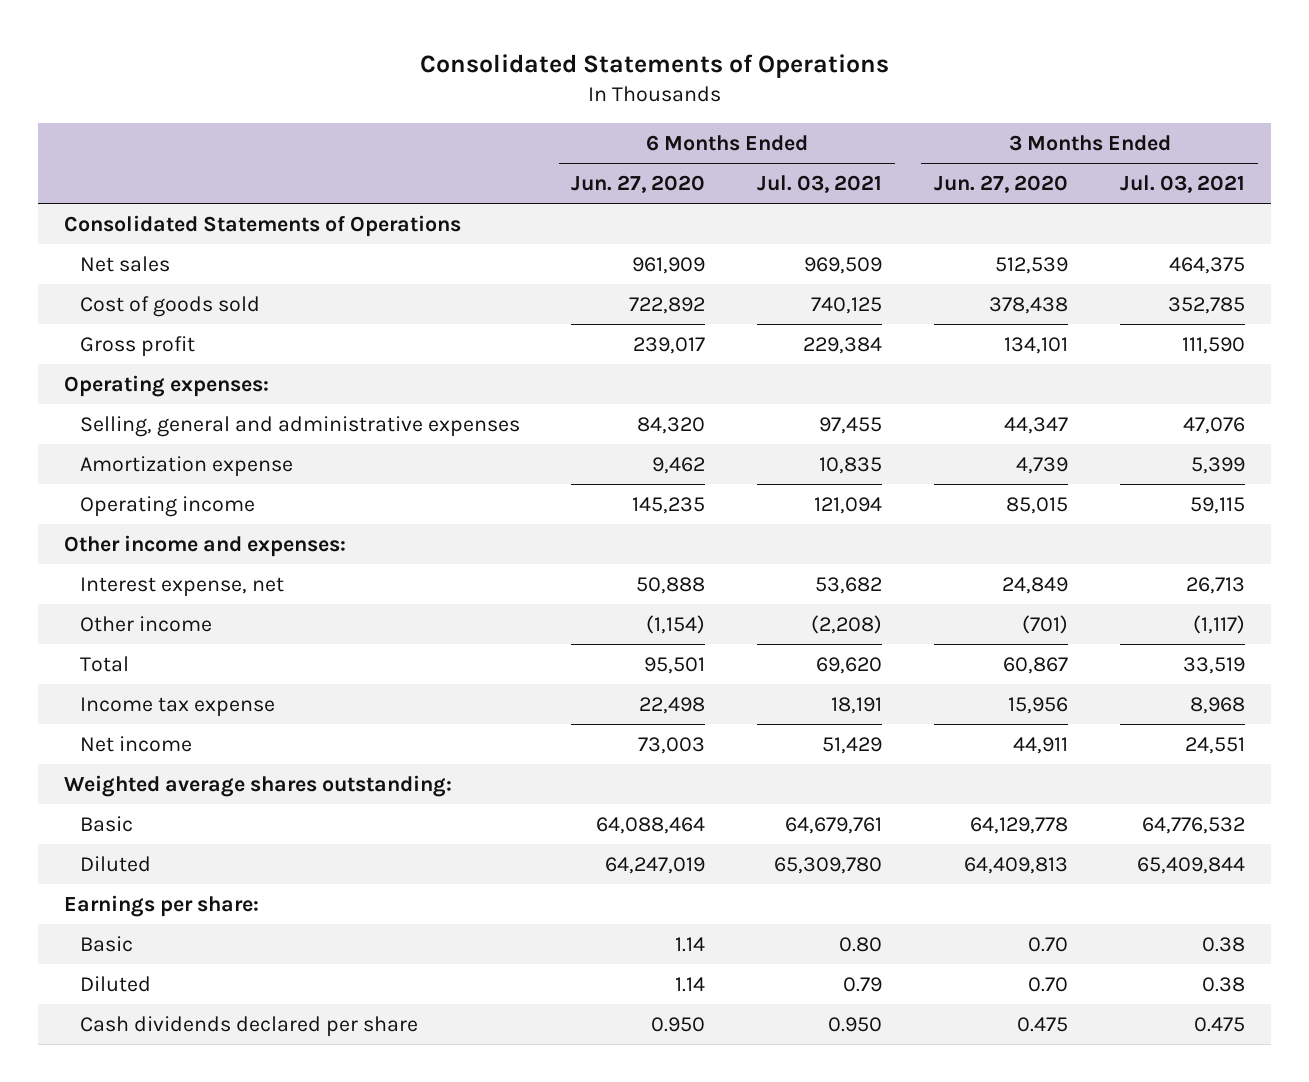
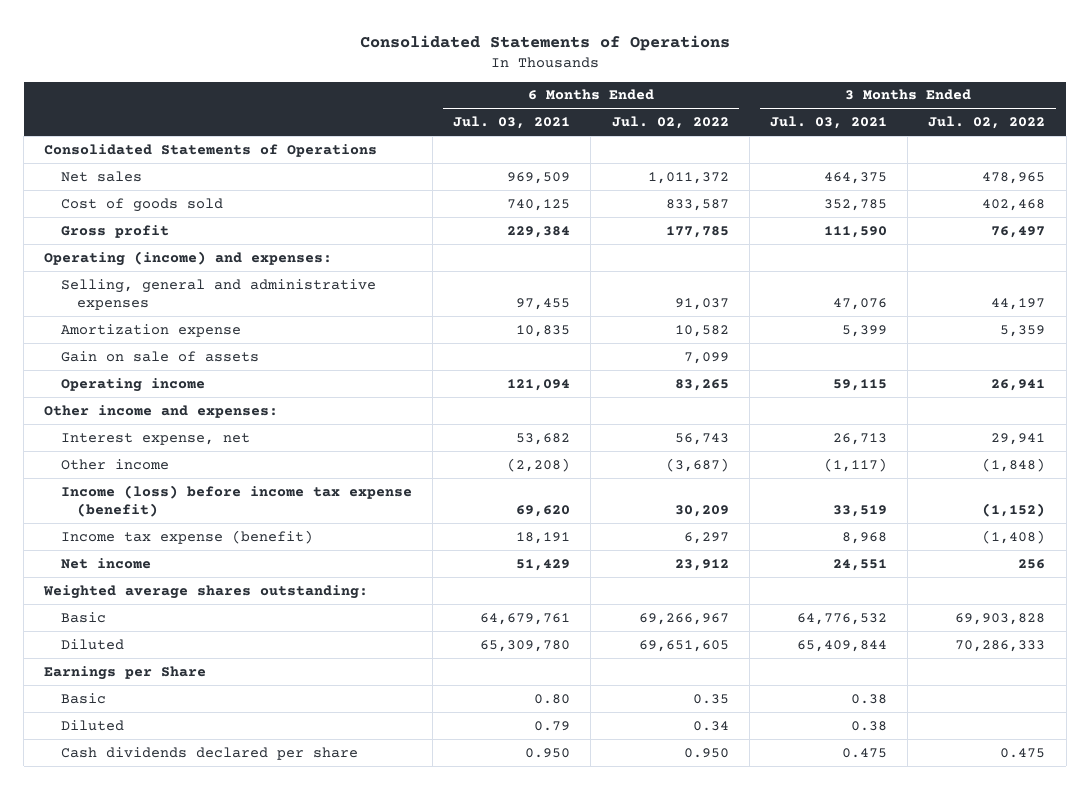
- | 6 Months Ended Jun. 27, 2020 | 6 Months Ended Jul. 03, 2021 | 3 Months Ended Jun. 27, 2020 | 3 Months Ended Jul. 03, 2021
+ | 6 Months Ended Jul. 03, 2021 | 6 Months Ended Jul. 02, 2022 | 3 Months Ended Jul. 03, 2021 | 3 Months Ended Jul. 02, 2022
- Operating expenses:
+ Operating (income) and expenses:
+ Gain on sale of assets | | 7,099 | |
- Total | 95,501 | 69,620 | 60,867 | 33,519
- Income tax expense | 22,498 | 18,191 | 15,956 | 8,968
+ Income (loss) before income tax expense (benefit) | 69,620 | 30,209 | 33,519 | (1,152)
+ Income tax expense (benefit) | 18,191 | 6,297 | 8,968 | (1,408)
- Earnings per share:
+ Earnings per Share

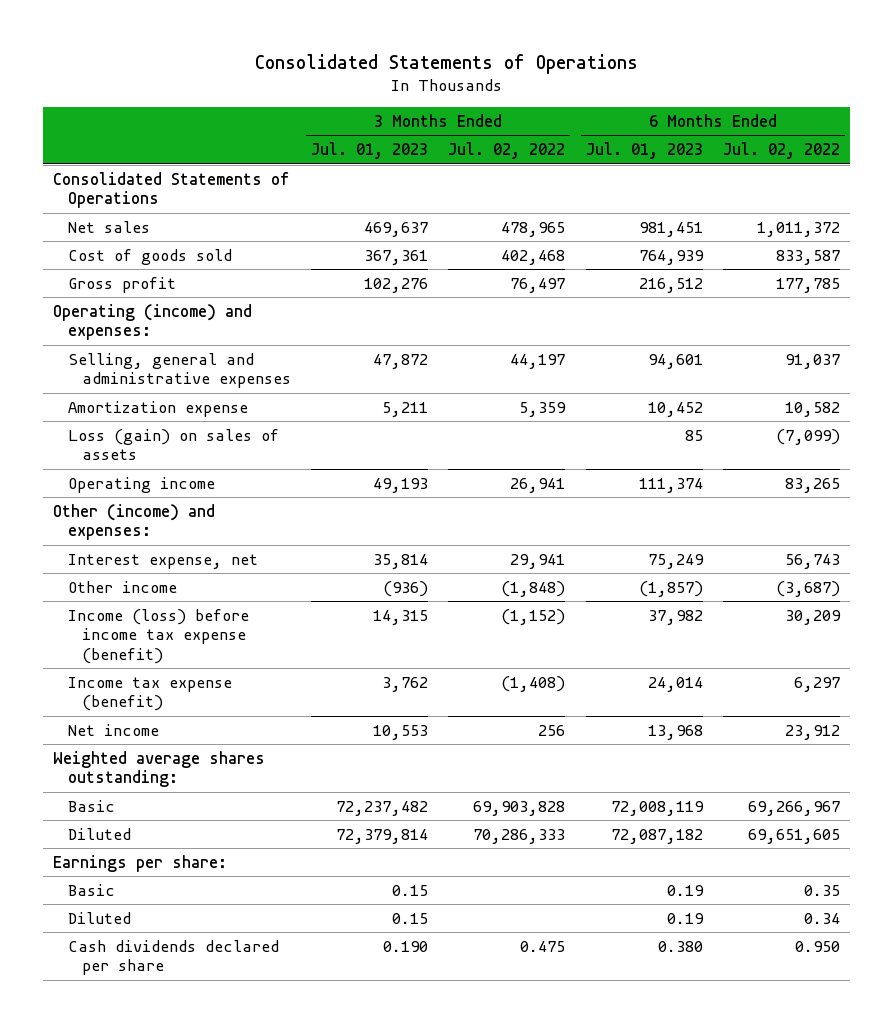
- | 6 Months Ended Jul. 03, 2021 | 6 Months Ended Jul. 02, 2022 | 3 Months Ended Jul. 03, 2021 | 3 Months Ended Jul. 02, 2022
+ | 3 Months Ended Jul. 01, 2023 | 3 Months Ended Jul. 02, 2022 | 6 Months Ended Jul. 01, 2023 | 6 Months Ended Jul. 02, 2022
- Gain on sale of assets | | 7,099 | |
+ Loss (gain) on sales of assets | | | 85 | (7,099)
- Other income and expenses:
+ Other (income) and expenses:
- Earnings per Share
+ Earnings per share:

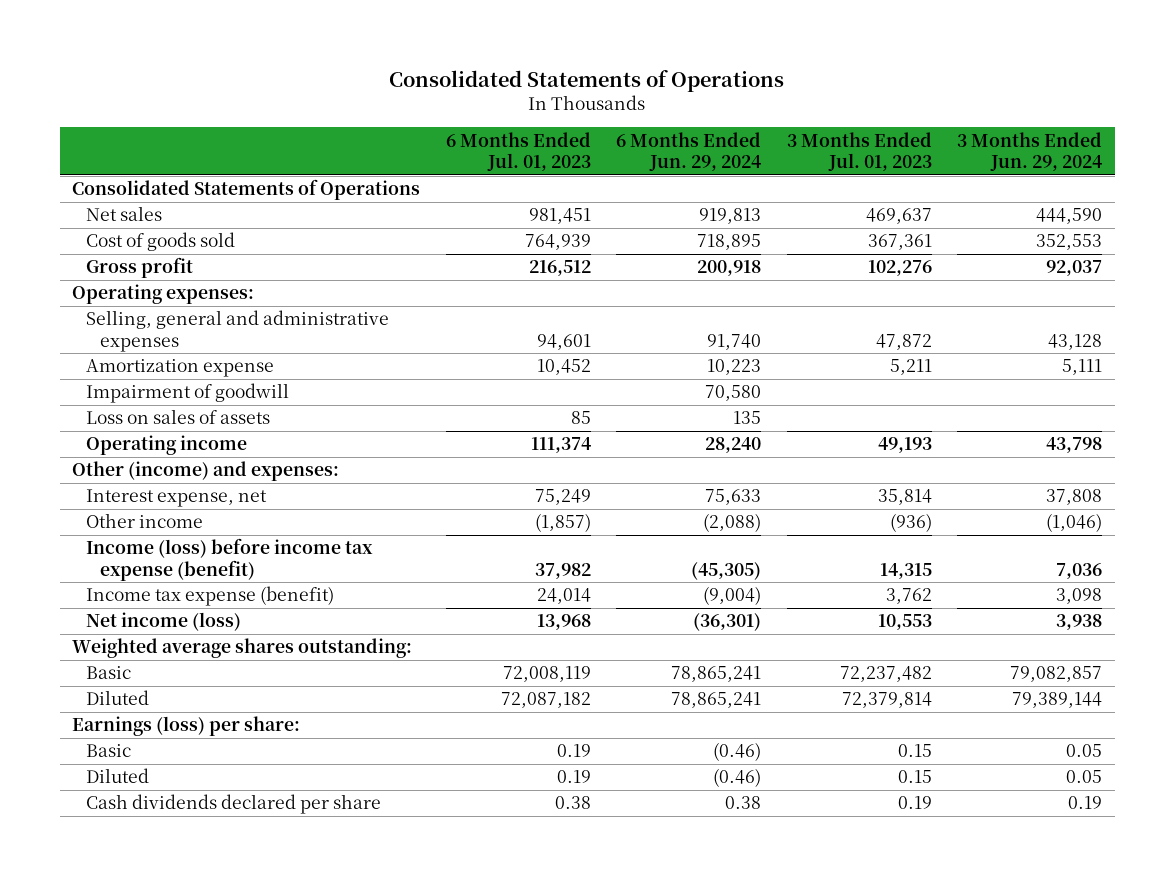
- | 3 Months Ended Jul. 01, 2023 | 3 Months Ended Jul. 02, 2022 | 6 Months Ended Jul. 01, 2023 | 6 Months Ended Jul. 02, 2022
+ | 6 Months Ended Jul. 01, 2023 | 6 Months Ended Jun. 29, 2024 | 3 Months Ended Jul. 01, 2023 | 3 Months Ended Jun. 29, 2024
- Operating (income) and expenses:
+ Operating expenses:
- Loss (gain) on sales of assets | | | 85 | (7,099)
+ Impairment of goodwill | | 70,580 | |
+ Loss on sales of assets | 85 | 135 | |
- Net income | 10,553 | 256 | 13,968 | 23,912
+ Net income (loss) | 13,968 | (36,301) | 10,553 | 3,938
- Earnings per share:
+ Earnings (loss) per share:
- Cash dividends declared per share | 0.190 | 0.475 | 0.380 | 0.950
+ Cash dividends declared per share | 0.38 | 0.38 | 0.19 | 0.19

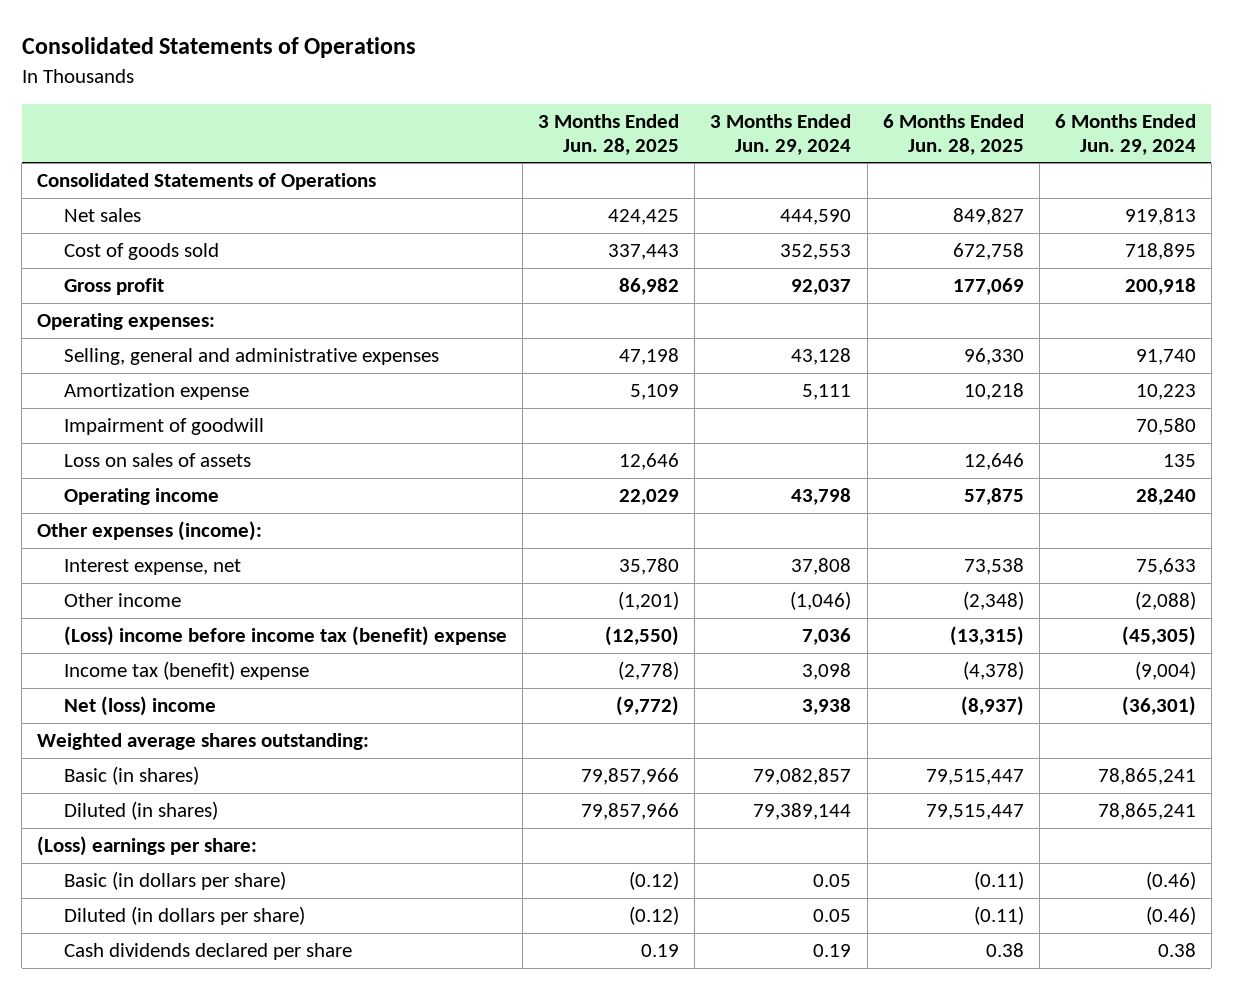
- | 6 Months Ended Jul. 01, 2023 | 6 Months Ended Jun. 29, 2024 | 3 Months Ended Jul. 01, 2023 | 3 Months Ended Jun. 29, 2024
+ | 3 Months Ended Jun. 28, 2025 | 3 Months Ended Jun. 29, 2024 | 6 Months Ended Jun. 28, 2025 | 6 Months Ended Jun. 29, 2024
- Other (income) and expenses:
+ Other expenses (income):
- Income (loss) before income tax expense (benefit) | 37,982 | (45,305) | 14,315 | 7,036
- Income tax expense (benefit) | 24,014 | (9,004) | 3,762 | 3,098
- Net income (loss) | 13,968 | (36,301) | 10,553 | 3,938
+ (Loss) income before income tax (benefit) expense | (12,550) | 7,036 | (13,315) | (45,305)
+ Income tax (benefit) expense | (2,778) | 3,098 | (4,378) | (9,004)
+ Net (loss) income | (9,772) | 3,938 | (8,937) | (36,301)
- Basic | 72,008,119 | 78,865,241 | 72,237,482 | 79,082,857
- Diluted | 72,087,182 | 78,865,241 | 72,379,814 | 79,389,144
- Earnings (loss) per share:
- Basic | 0.19 | (0.46) | 0.15 | 0.05
- Diluted | 0.19 | (0.46) | 0.15 | 0.05
+ Basic (in shares) | 79,857,966 | 79,082,857 | 79,515,447 | 78,865,241
+ Diluted (in shares) | 79,857,966 | 79,389,144 | 79,515,447 | 78,865,241
+ (Loss) earnings per share:
+ Basic (in dollars per share) | (0.12) | 0.05 | (0.11) | (0.46)
+ Diluted (in dollars per share) | (0.12) | 0.05 | (0.11) | (0.46)

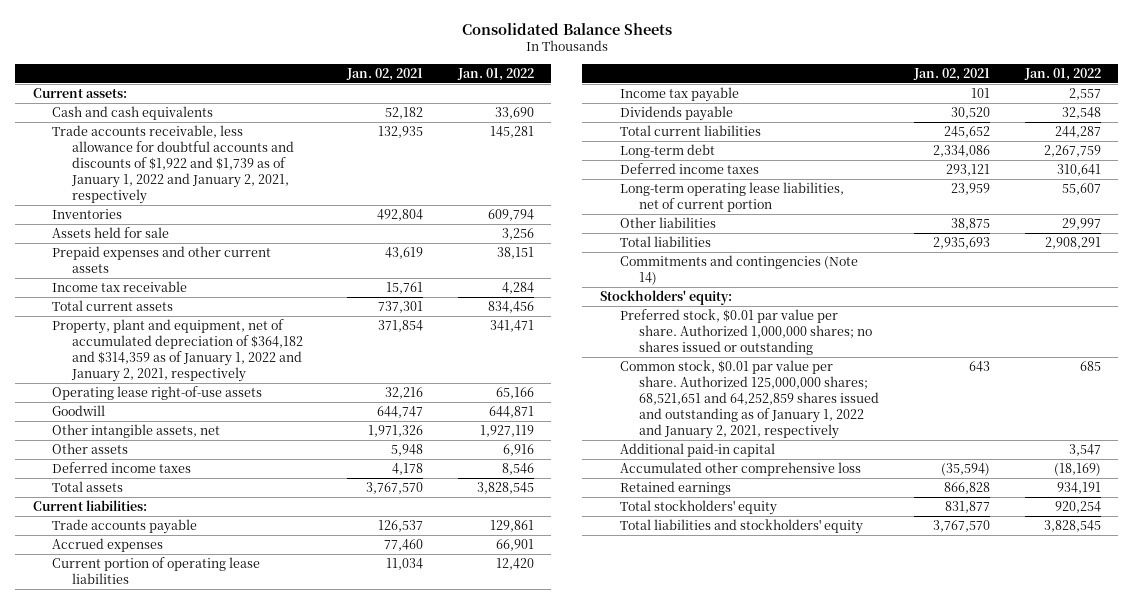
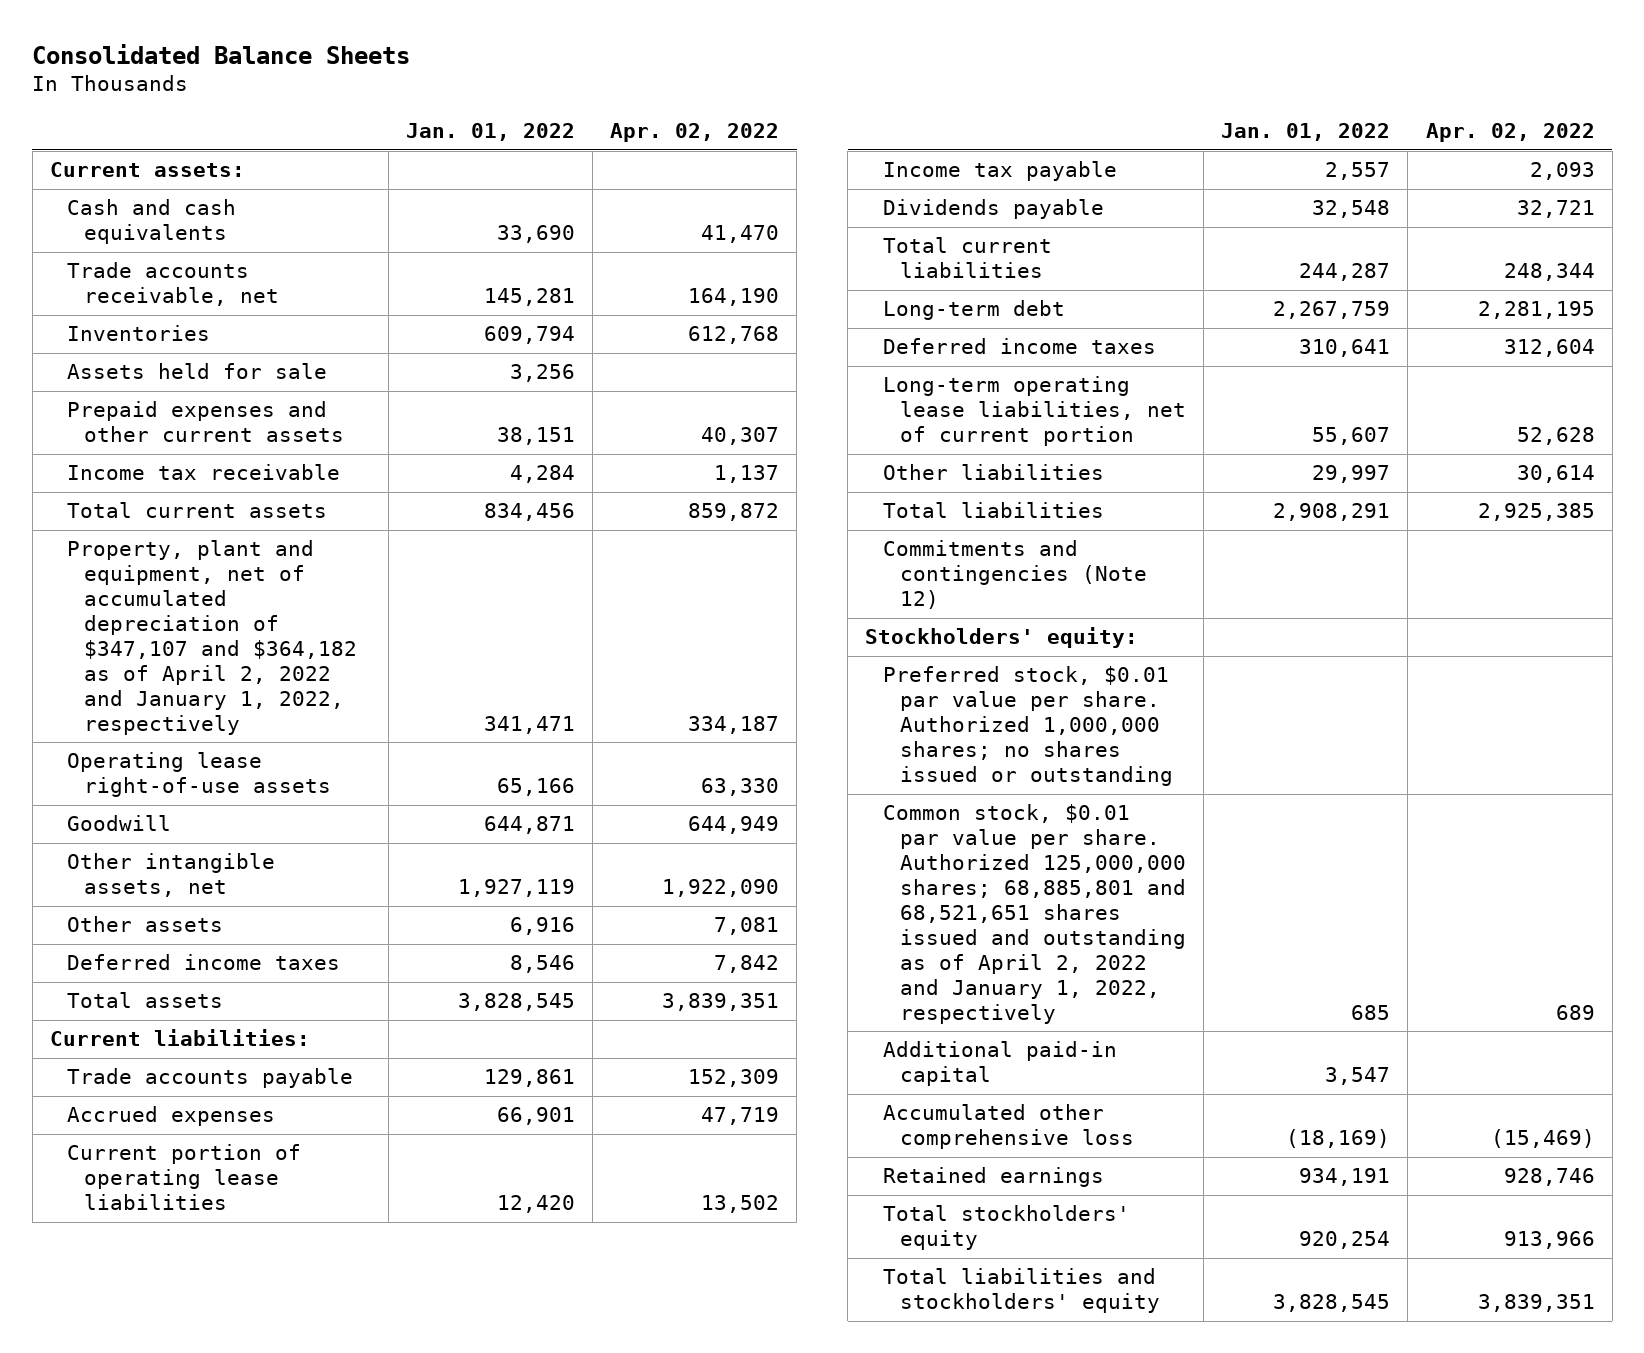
- | Jan. 02, 2021 | Jan. 01, 2022
+ | Jan. 01, 2022 | Apr. 02, 2022
- Trade accounts receivable, less allowance for doubtful accounts and discounts of $1,922 and $1,739 as of January 1, 2022 and January 2, 2021, respectively | 132,935 | 145,281
+ Trade accounts receivable, net | 145,281 | 164,190
- Property, plant and equipment, net of accumulated depreciation of $364,182 and $314,359 as of January 1, 2022 and January 2, 2021, respectively | 371,854 | 341,471
+ Property, plant and equipment, net of accumulated depreciation of $347,107 and $364,182 as of April 2, 2022 and January 1, 2022, respectively | 341,471 | 334,187
- Commitments and contingencies (Note 14)
+ Commitments and contingencies (Note 12)
- Common stock, $0.01 par value per share. Authorized 125,000,000 shares; 68,521,651 and 64,252,859 shares issued and outstanding as of January 1, 2022 and January 2, 2021, respectively | 643 | 685
+ Common stock, $0.01 par value per share. Authorized 125,000,000 shares; 68,885,801 and 68,521,651 shares issued and outstanding as of April 2, 2022 and January 1, 2022, respectively | 685 | 689

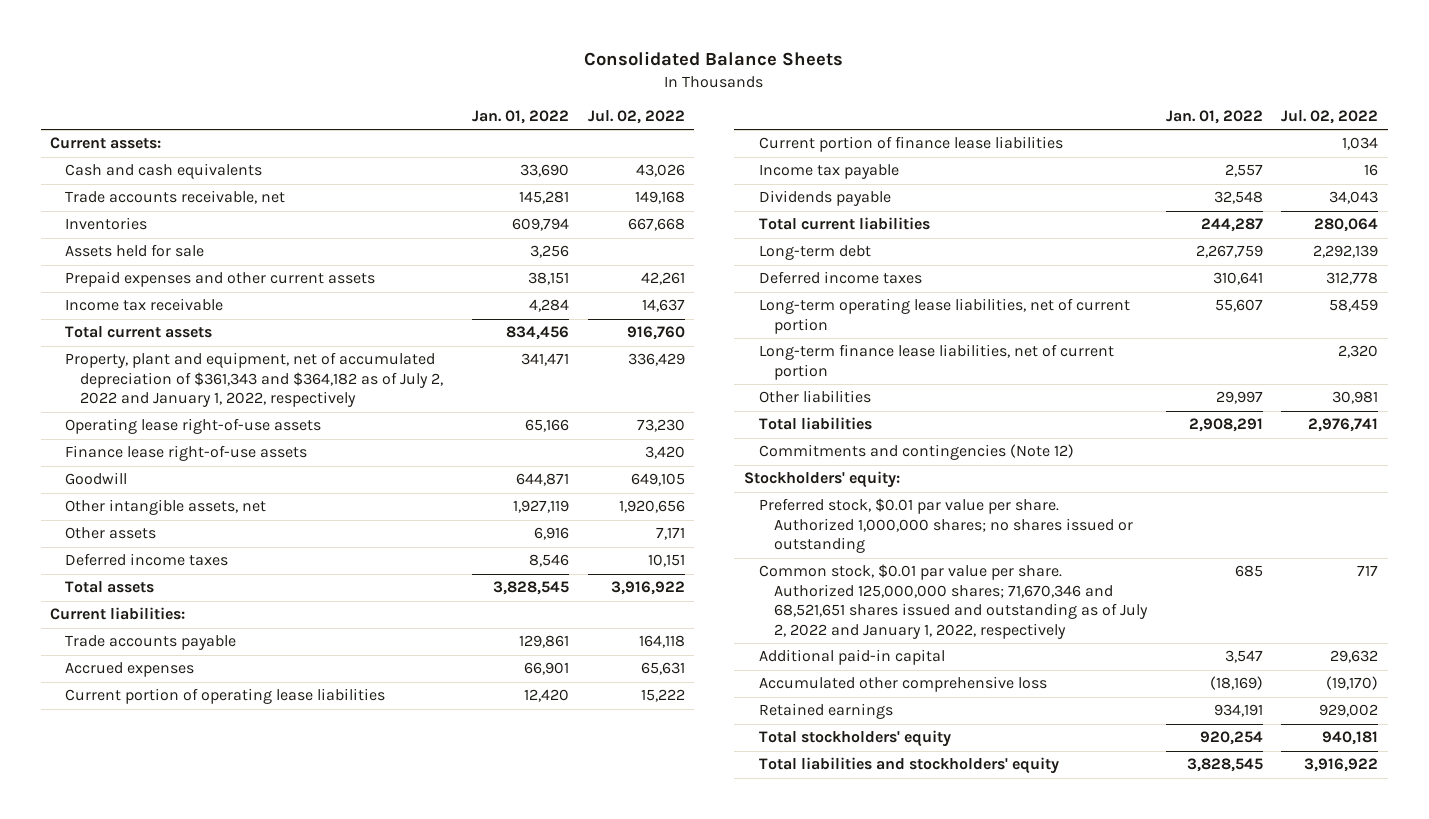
- | Jan. 01, 2022 | Apr. 02, 2022
+ | Jan. 01, 2022 | Jul. 02, 2022
- Property, plant and equipment, net of accumulated depreciation of $347,107 and $364,182 as of April 2, 2022 and January 1, 2022, respectively | 341,471 | 334,187
+ Property, plant and equipment, net of accumulated depreciation of $361,343 and $364,182 as of July 2, 2022 and January 1, 2022, respectively | 341,471 | 336,429
+ Finance lease right-of-use assets | | 3,420
+ Current portion of finance lease liabilities | | 1,034
+ Long-term finance lease liabilities, net of current portion | | 2,320
- Common stock, $0.01 par value per share. Authorized 125,000,000 shares; 68,885,801 and 68,521,651 shares issued and outstanding as of April 2, 2022 and January 1, 2022, respectively | 685 | 689
+ Common stock, $0.01 par value per share. Authorized 125,000,000 shares; 71,670,346 and 68,521,651 shares issued and outstanding as of July 2, 2022 and January 1, 2022, respectively | 685 | 717

